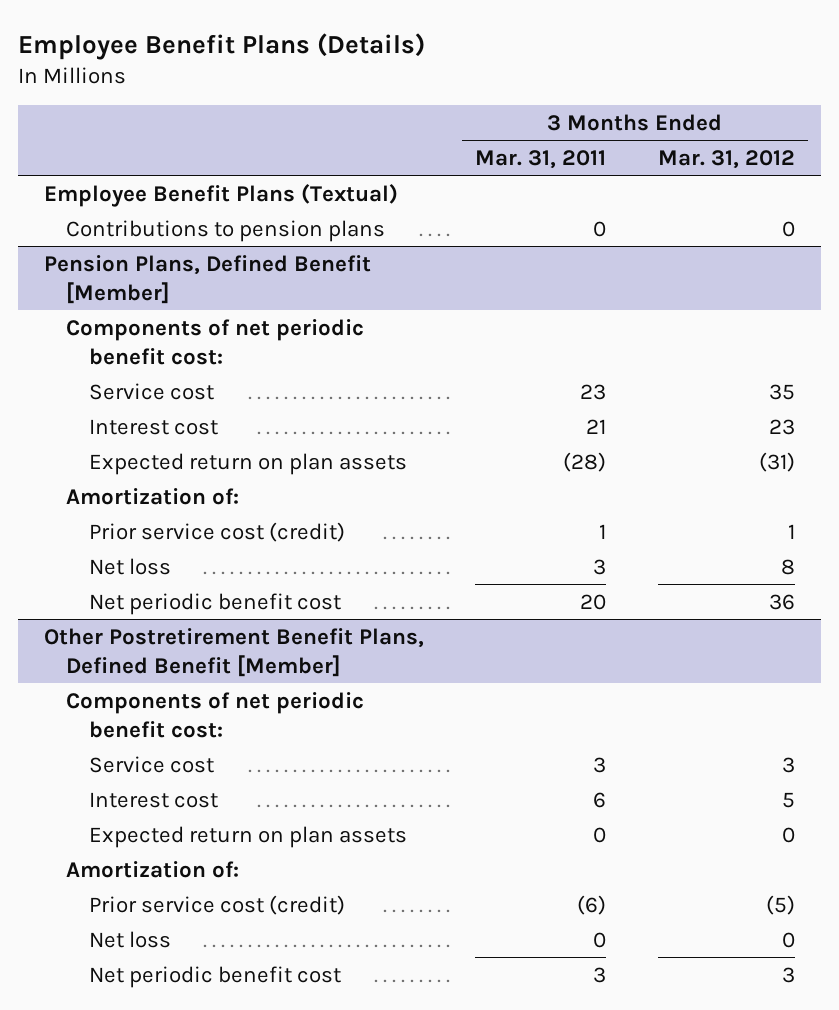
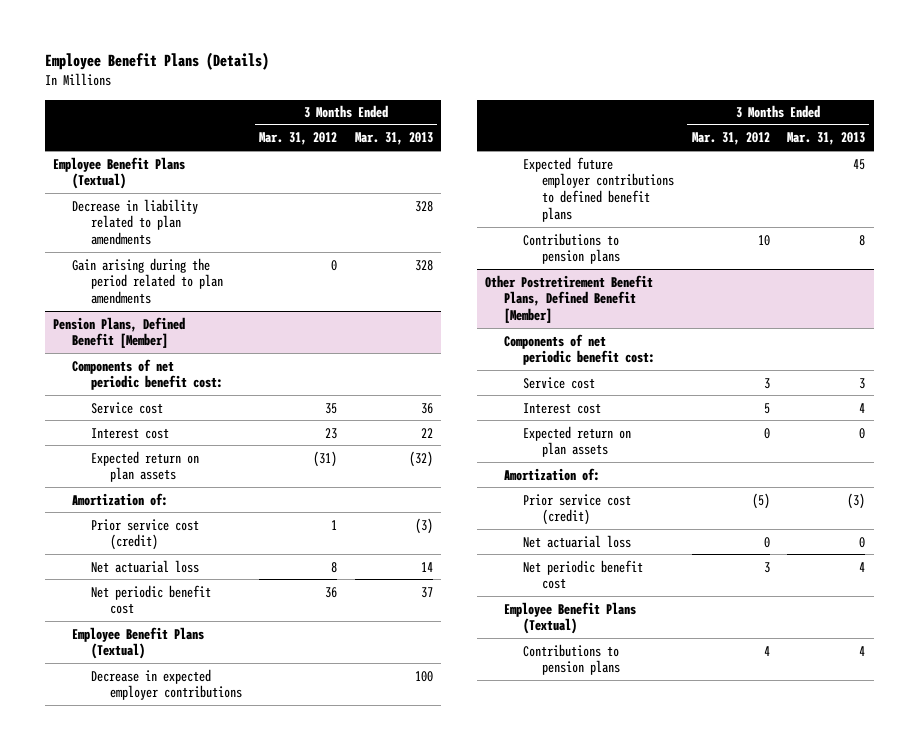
- | 3 Months Ended Mar. 31, 2011 | 3 Months Ended Mar. 31, 2012
+ | 3 Months Ended Mar. 31, 2012 | 3 Months Ended Mar. 31, 2013
- Contributions to pension plans | 0 | 0
+ Decrease in liability related to plan amendments | | 328
+ Gain arising during the period related to plan amendments | 0 | 328
@ Pension Plans, Defined Benefit [Member]
- Net loss | 3 | 8
+ Net actuarial loss | 8 | 14
+ Employee Benefit Plans (Textual)
+ Decrease in expected employer contributions | | 100
+ Expected future employer contributions to defined benefit plans | | 45
+ Contributions to pension plans | 10 | 8
@ Other Postretirement Benefit Plans, Defined Benefit [Member]
- Net loss | 0 | 0
+ Net actuarial loss | 0 | 0
+ Employee Benefit Plans (Textual)
+ Contributions to pension plans | 4 | 4

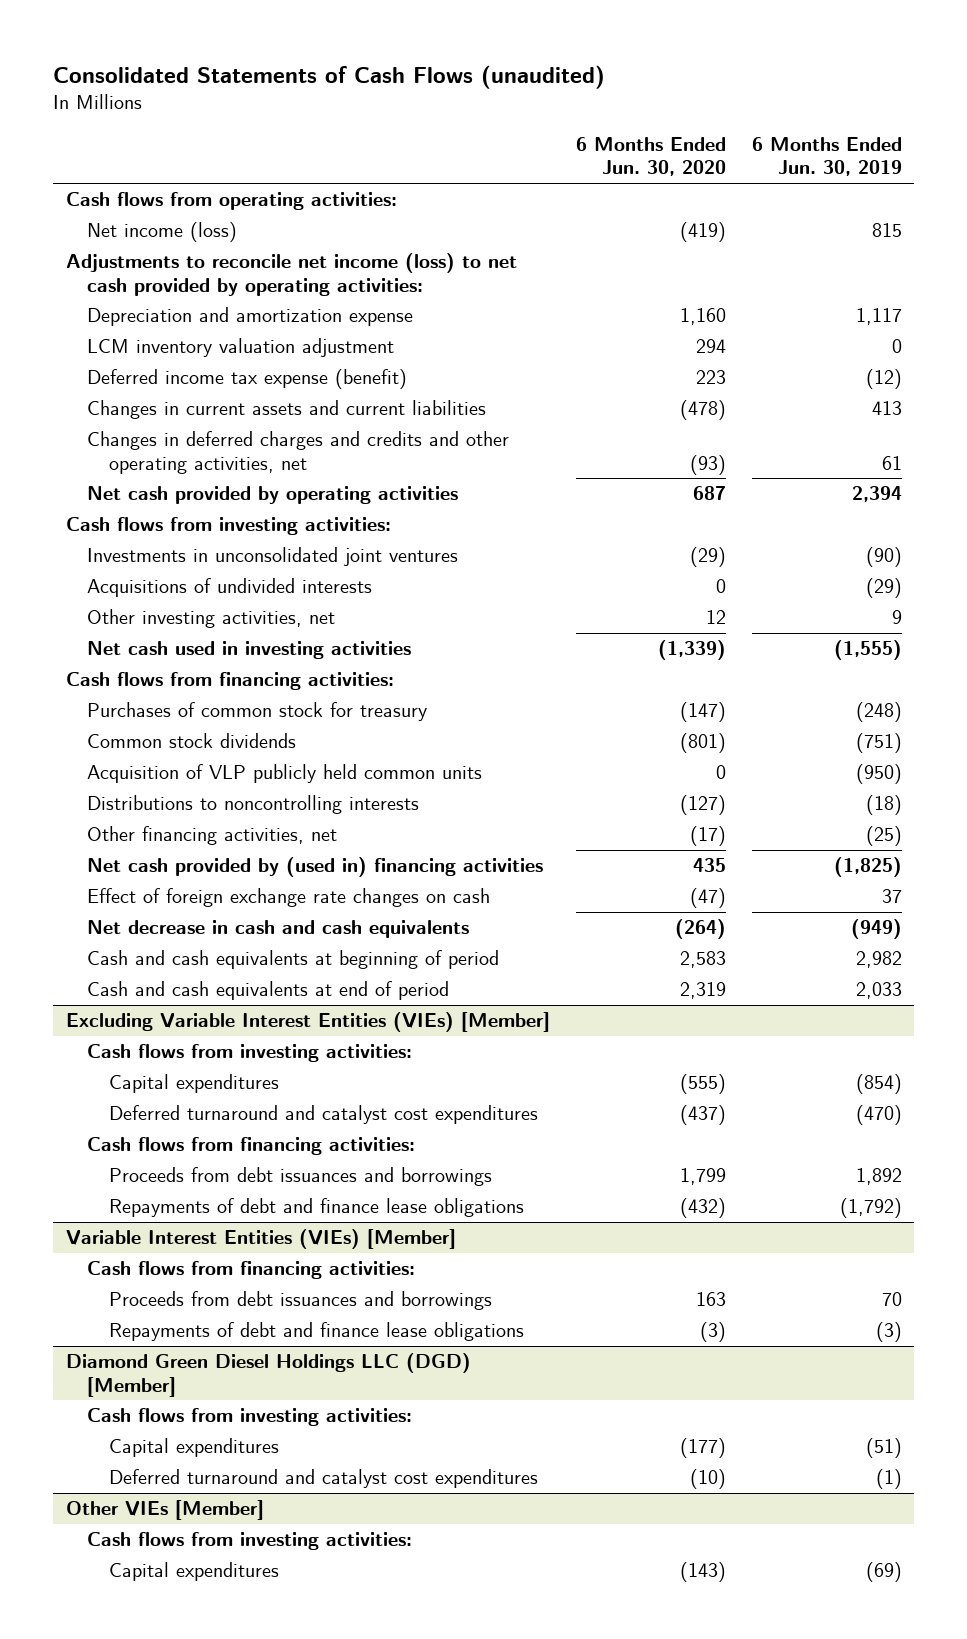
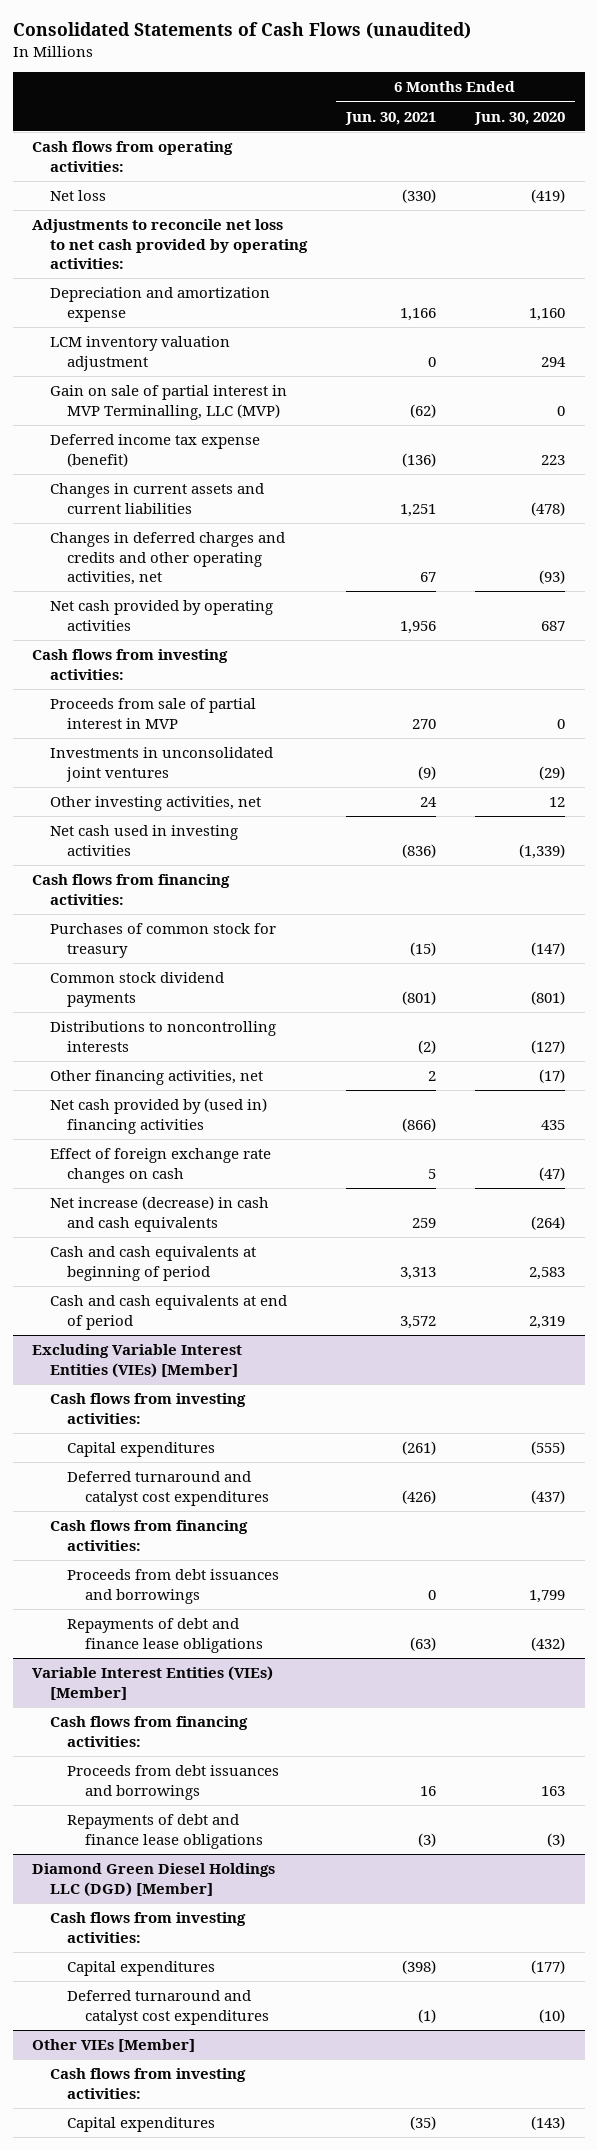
- | 6 Months Ended Jun. 30, 2020 | 6 Months Ended Jun. 30, 2019
+ | 6 Months Ended Jun. 30, 2021 | 6 Months Ended Jun. 30, 2020
- Net income (loss) | (419) | 815
- Adjustments to reconcile net income (loss) to net cash provided by operating activities:
+ Net loss | (330) | (419)
+ Adjustments to reconcile net loss to net cash provided by operating activities:
+ Gain on sale of partial interest in MVP Terminalling, LLC (MVP) | (62) | 0
+ Proceeds from sale of partial interest in MVP | 270 | 0
- Acquisitions of undivided interests | 0 | (29)
- Common stock dividends | (801) | (751)
- Acquisition of VLP publicly held common units | 0 | (950)
+ Common stock dividend payments | (801) | (801)
- Net decrease in cash and cash equivalents | (264) | (949)
+ Net increase (decrease) in cash and cash equivalents | 259 | (264)

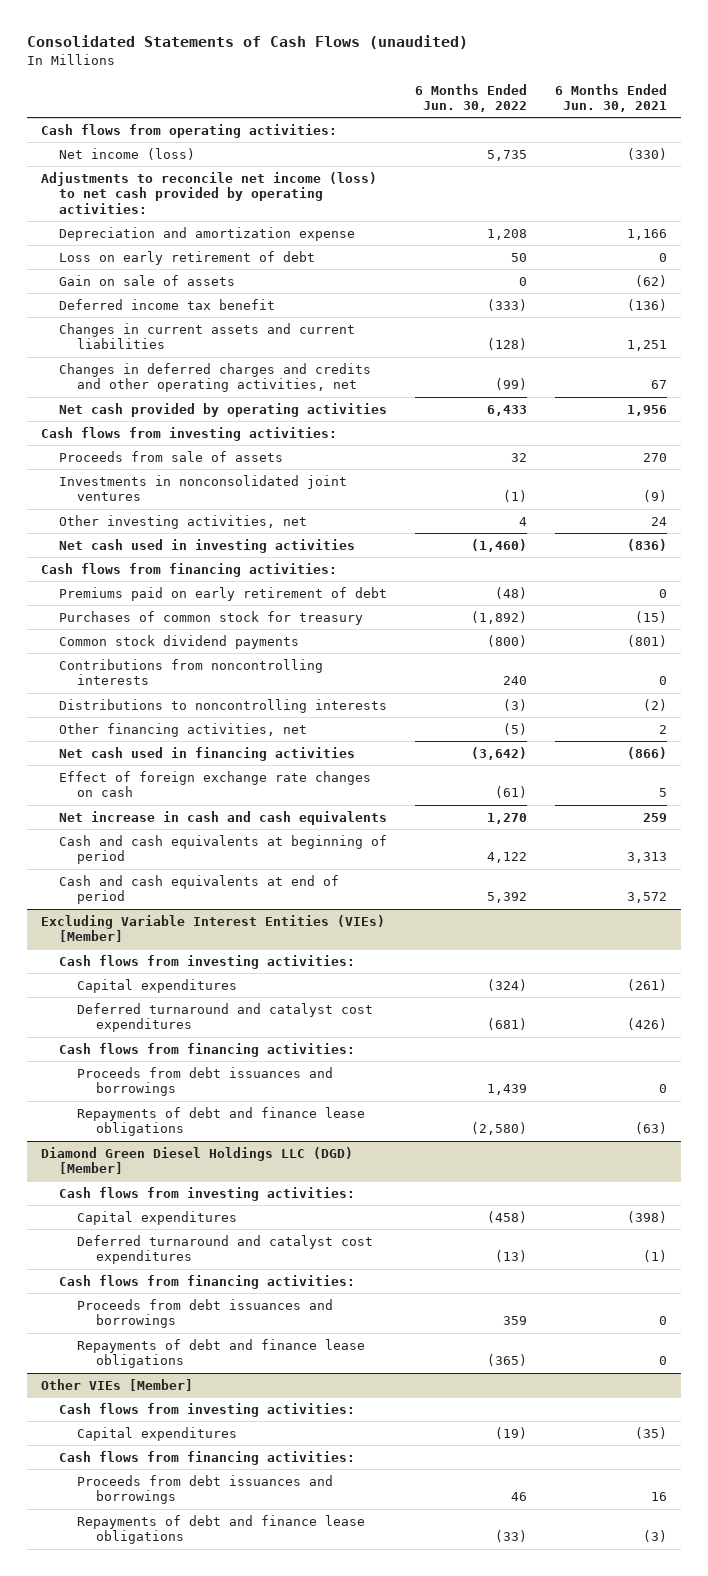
- | 6 Months Ended Jun. 30, 2021 | 6 Months Ended Jun. 30, 2020
+ | 6 Months Ended Jun. 30, 2022 | 6 Months Ended Jun. 30, 2021
- Net loss | (330) | (419)
- Adjustments to reconcile net loss to net cash provided by operating activities:
+ Net income (loss) | 5,735 | (330)
+ Adjustments to reconcile net income (loss) to net cash provided by operating activities:
- LCM inventory valuation adjustment | 0 | 294
- Gain on sale of partial interest in MVP Terminalling, LLC (MVP) | (62) | 0
- Deferred income tax expense (benefit) | (136) | 223
+ Loss on early retirement of debt | 50 | 0
+ Gain on sale of assets | 0 | (62)
+ Deferred income tax benefit | (333) | (136)
- Proceeds from sale of partial interest in MVP | 270 | 0
- Investments in unconsolidated joint ventures | (9) | (29)
+ Proceeds from sale of assets | 32 | 270
+ Investments in nonconsolidated joint ventures | (1) | (9)
+ Premiums paid on early retirement of debt | (48) | 0
+ Contributions from noncontrolling interests | 240 | 0
- Net cash provided by (used in) financing activities | (866) | 435
+ Net cash used in financing activities | (3,642) | (866)
- Net increase (decrease) in cash and cash equivalents | 259 | (264)
+ Net increase in cash and cash equivalents | 1,270 | 259
- Variable Interest Entities (VIEs) [Member]
- Cash flows from financing activities:
- Proceeds from debt issuances and borrowings | 16 | 163
- Repayments of debt and finance lease obligations | (3) | (3)
@ Diamond Green Diesel Holdings LLC (DGD) [Member]
+ Cash flows from financing activities:
+ Proceeds from debt issuances and borrowings | 359 | 0
+ Repayments of debt and finance lease obligations | (365) | 0
@ Other VIEs [Member]
+ Cash flows from financing activities:
+ Proceeds from debt issuances and borrowings | 46 | 16
+ Repayments of debt and finance lease obligations | (33) | (3)

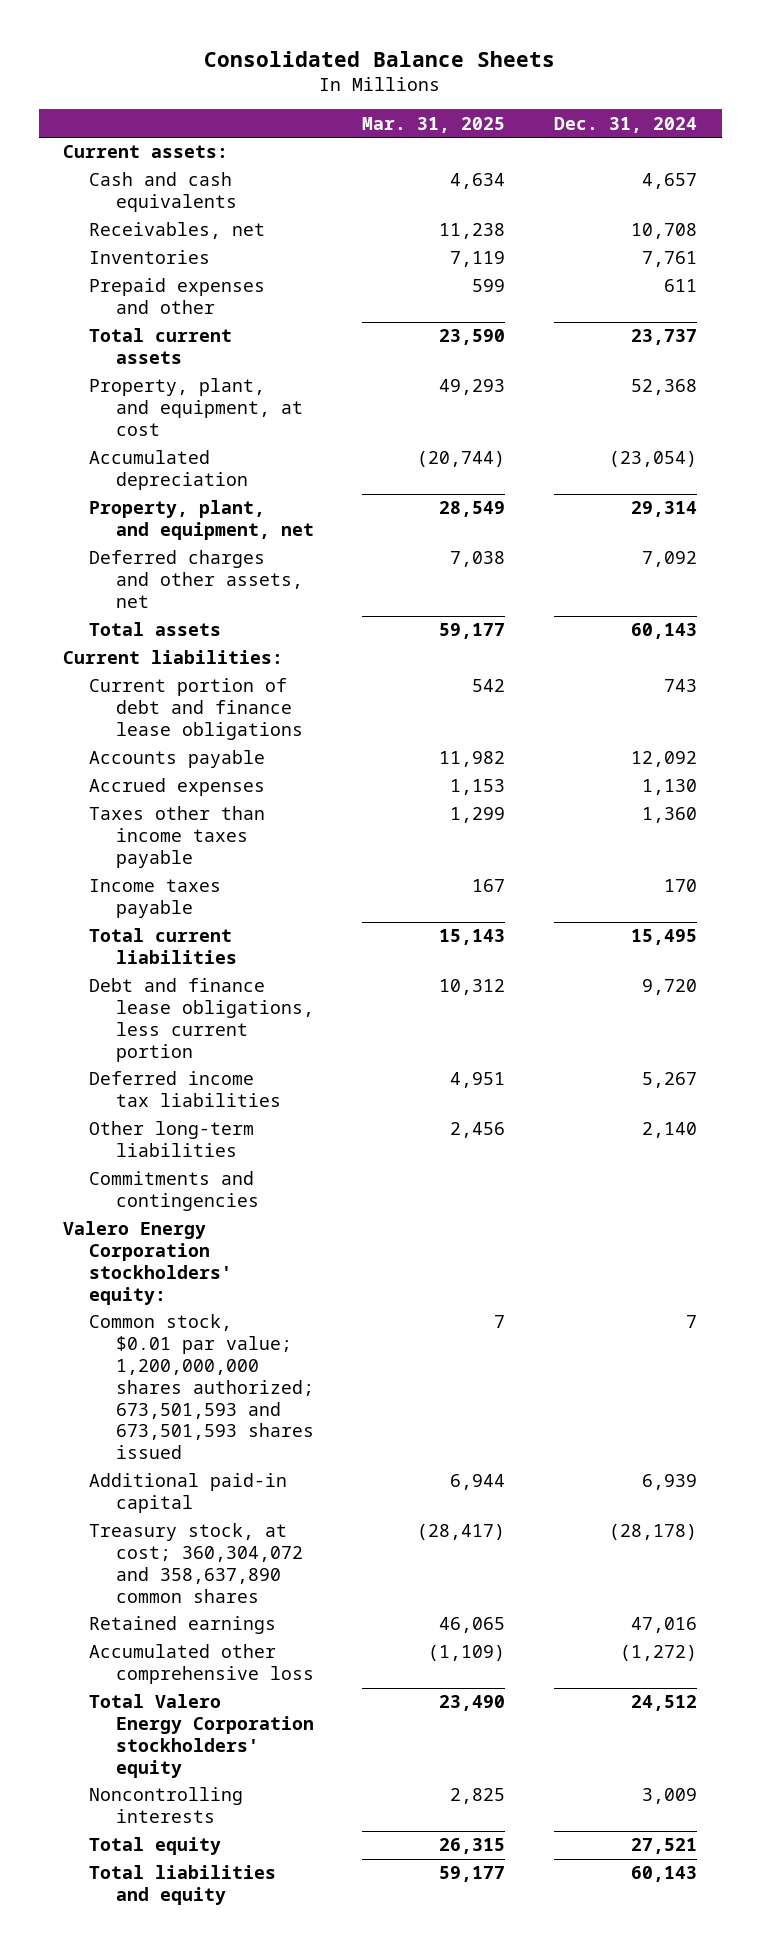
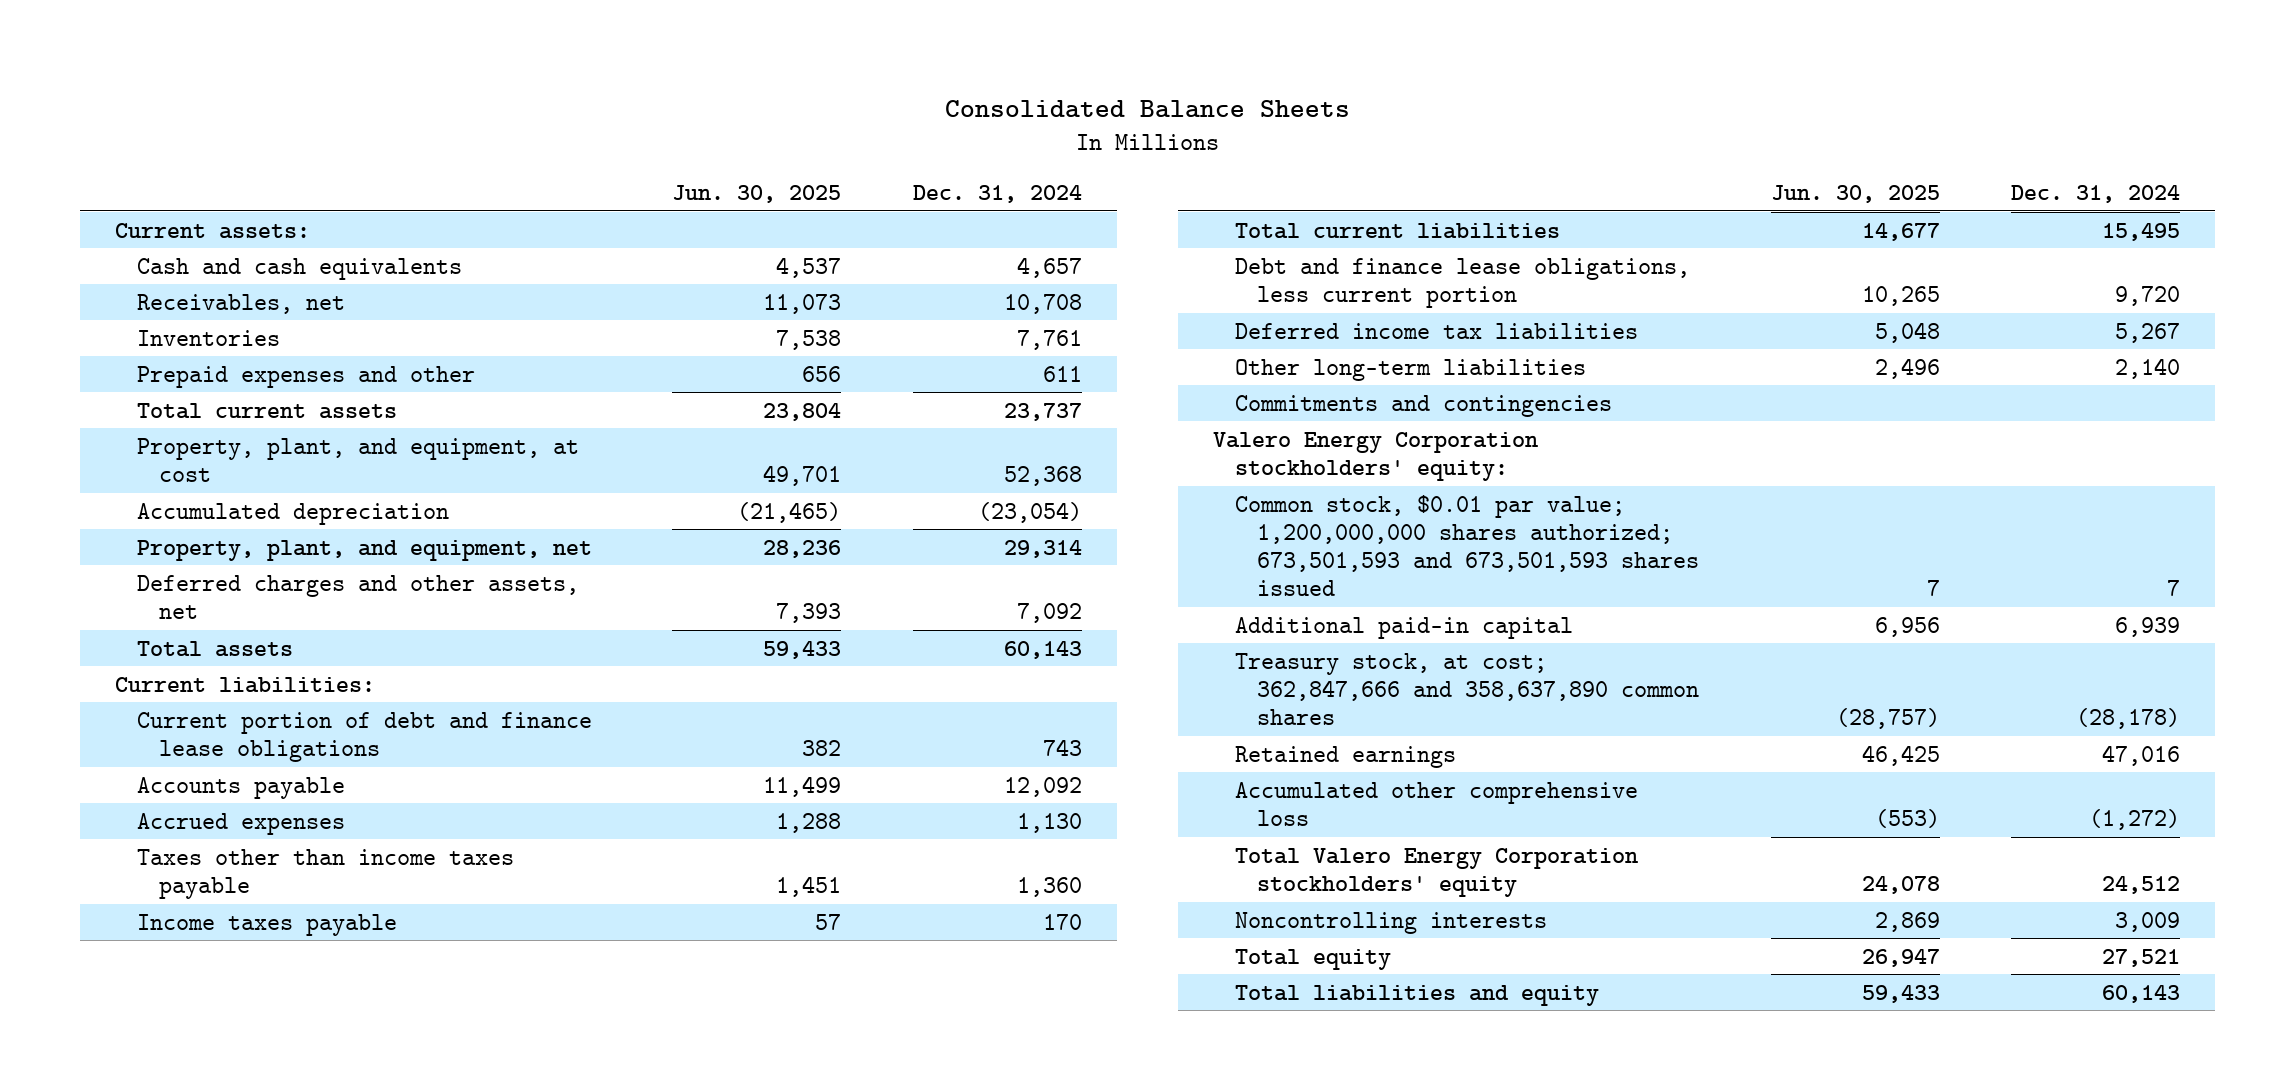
- | Mar. 31, 2025 | Dec. 31, 2024
+ | Jun. 30, 2025 | Dec. 31, 2024
- Treasury stock, at cost; 360,304,072 and 358,637,890 common shares | (28,417) | (28,178)
+ Treasury stock, at cost; 362,847,666 and 358,637,890 common shares | (28,757) | (28,178)

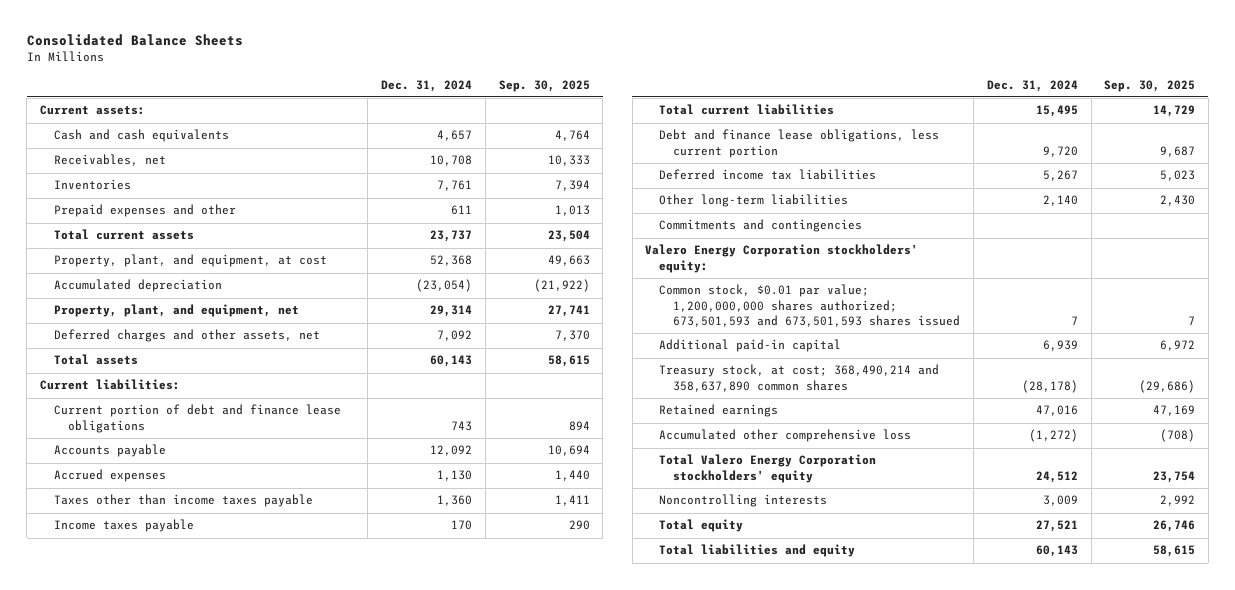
- | Jun. 30, 2025 | Dec. 31, 2024
+ | Dec. 31, 2024 | Sep. 30, 2025
- Treasury stock, at cost; 362,847,666 and 358,637,890 common shares | (28,757) | (28,178)
+ Treasury stock, at cost; 368,490,214 and 358,637,890 common shares | (28,178) | (29,686)

